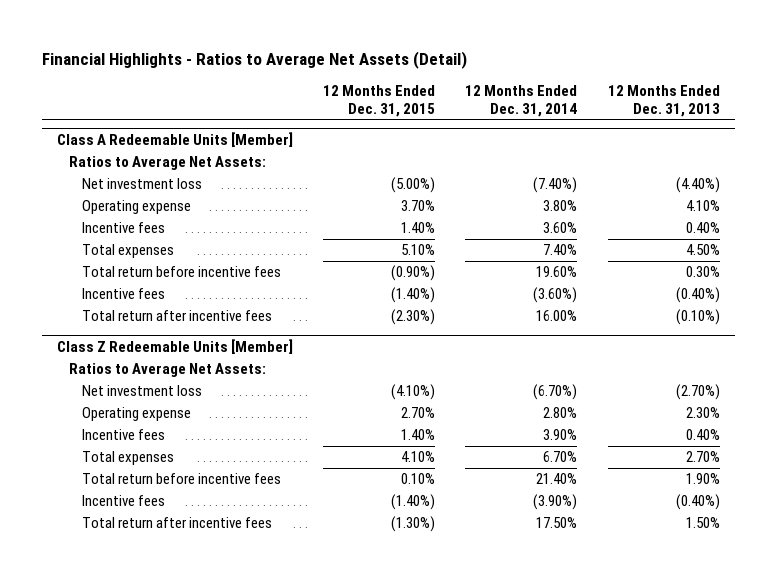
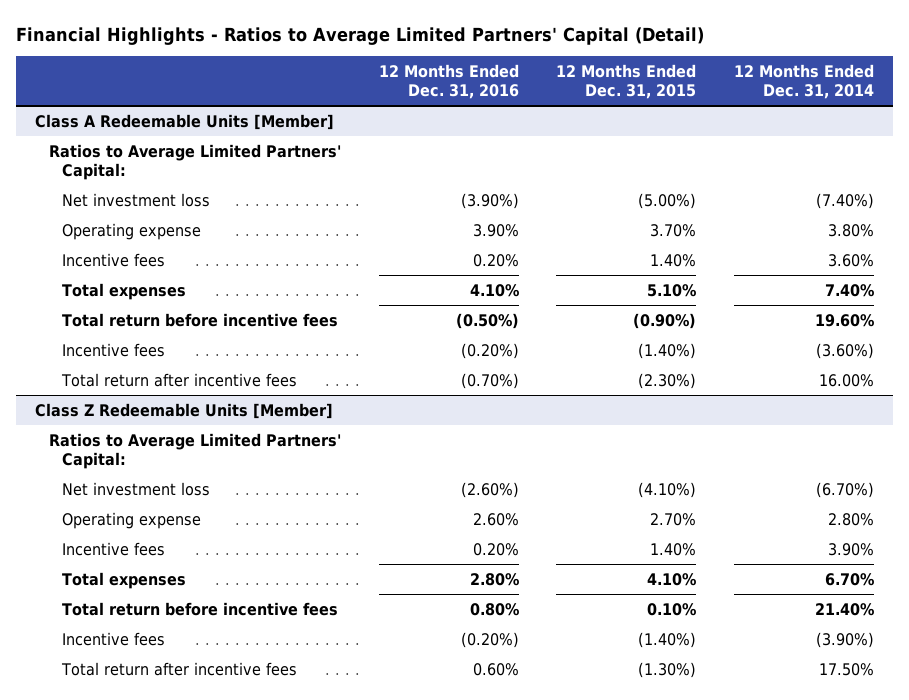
- Financial Highlights - Ratios to Average Net Assets (Detail)
+ Financial Highlights - Ratios to Average Limited Partners' Capital (Detail)
- | 12 Months Ended Dec. 31, 2015 | 12 Months Ended Dec. 31, 2014 | 12 Months Ended Dec. 31, 2013
+ | 12 Months Ended Dec. 31, 2016 | 12 Months Ended Dec. 31, 2015 | 12 Months Ended Dec. 31, 2014
@ Class A Redeemable Units [Member]
- Ratios to Average Net Assets:
+ Ratios to Average Limited Partners' Capital:
@ Class Z Redeemable Units [Member]
- Ratios to Average Net Assets:
+ Ratios to Average Limited Partners' Capital:

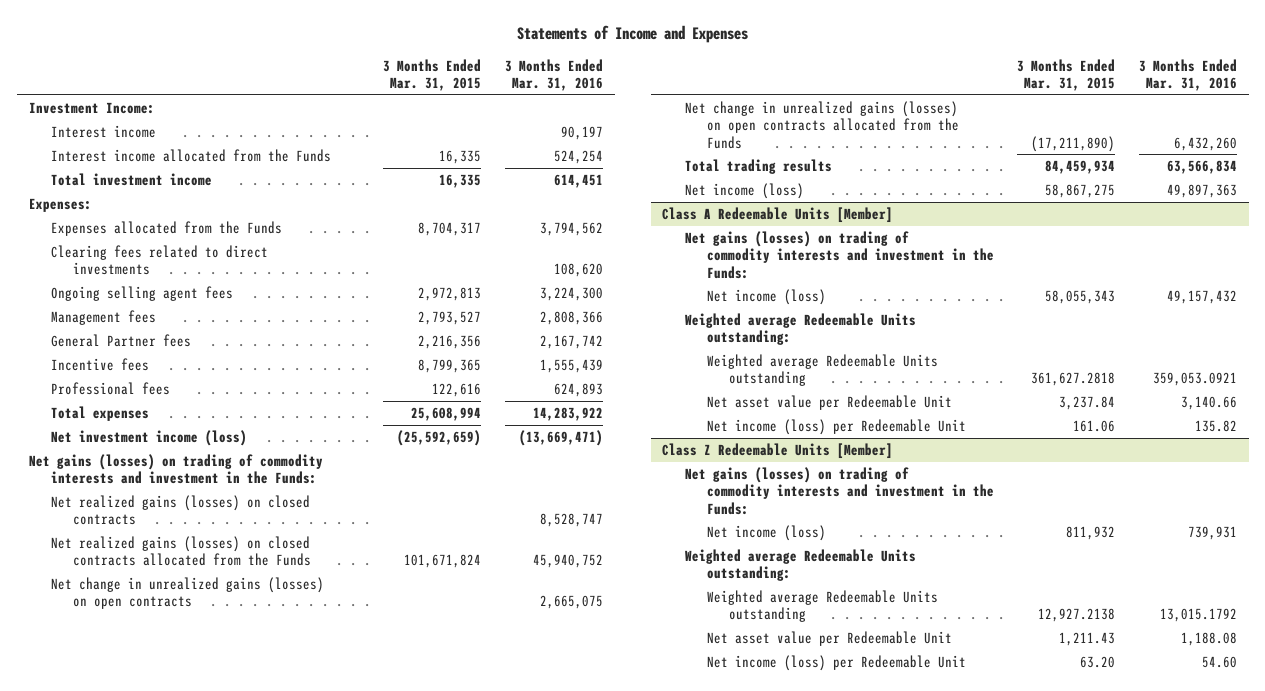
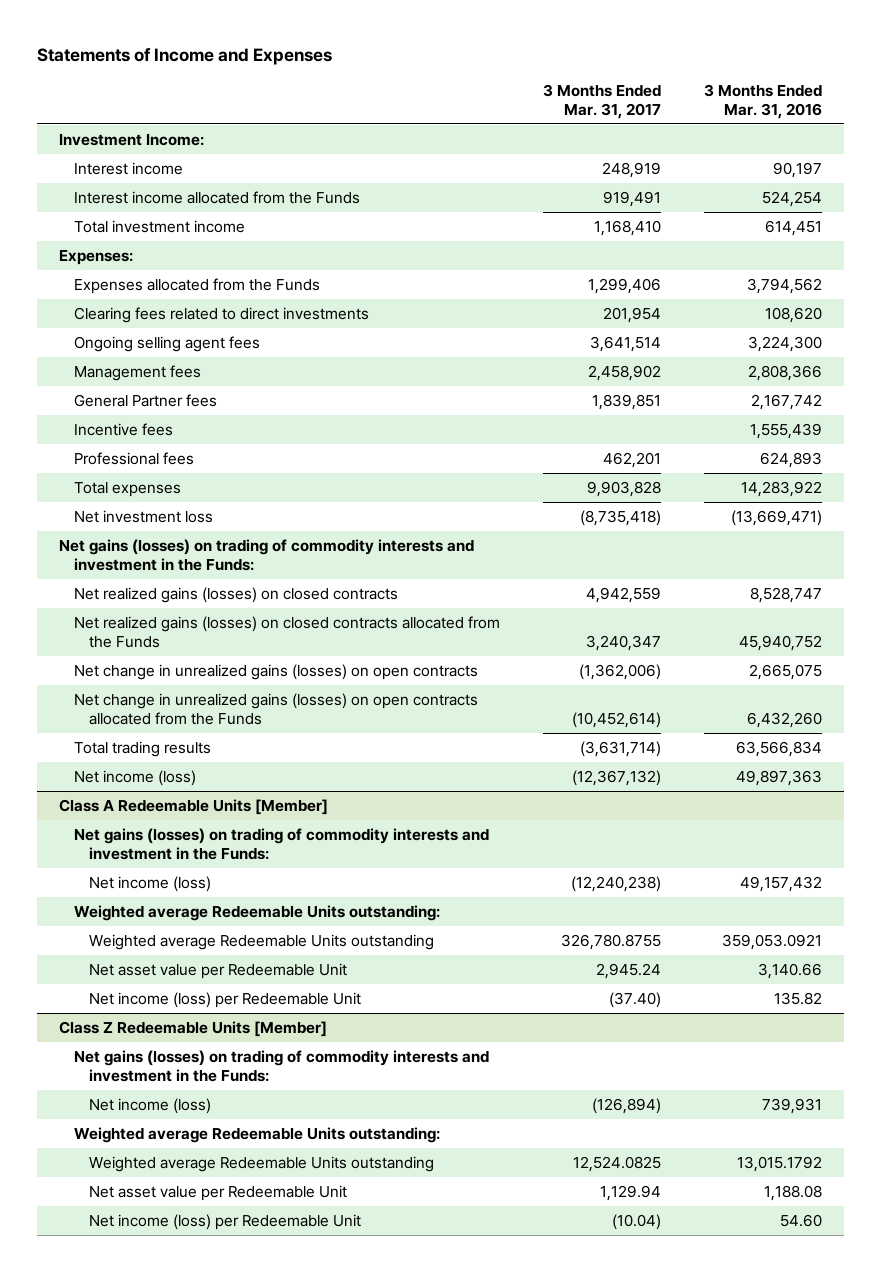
- | 3 Months Ended Mar. 31, 2015 | 3 Months Ended Mar. 31, 2016
+ | 3 Months Ended Mar. 31, 2017 | 3 Months Ended Mar. 31, 2016
- Net investment income (loss) | (25,592,659) | (13,669,471)
+ Net investment loss | (8,735,418) | (13,669,471)

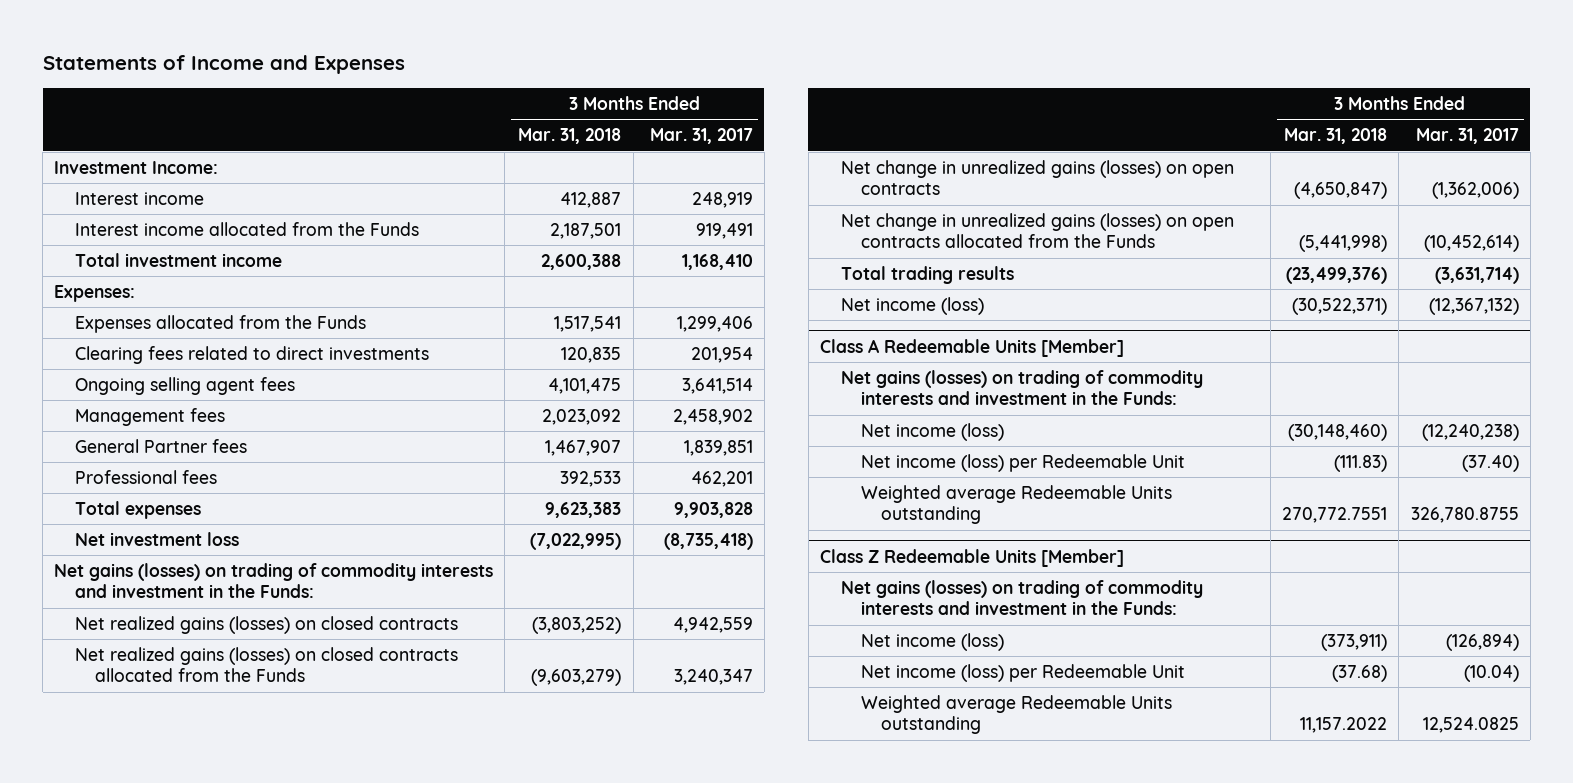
- | 3 Months Ended Mar. 31, 2017 | 3 Months Ended Mar. 31, 2016
+ | 3 Months Ended Mar. 31, 2018 | 3 Months Ended Mar. 31, 2017
- Incentive fees | | 1,555,439
@ Class A Redeemable Units [Member]
- Weighted average Redeemable Units outstanding:
- Net asset value per Redeemable Unit | 2,945.24 | 3,140.66
moved down: Weighted average Redeemable Units outstanding | 270,772.7551 | 326,780.8755
@ Class Z Redeemable Units [Member]
- Weighted average Redeemable Units outstanding:
- Net asset value per Redeemable Unit | 1,129.94 | 1,188.08
moved down: Weighted average Redeemable Units outstanding | 11,157.2022 | 12,524.0825

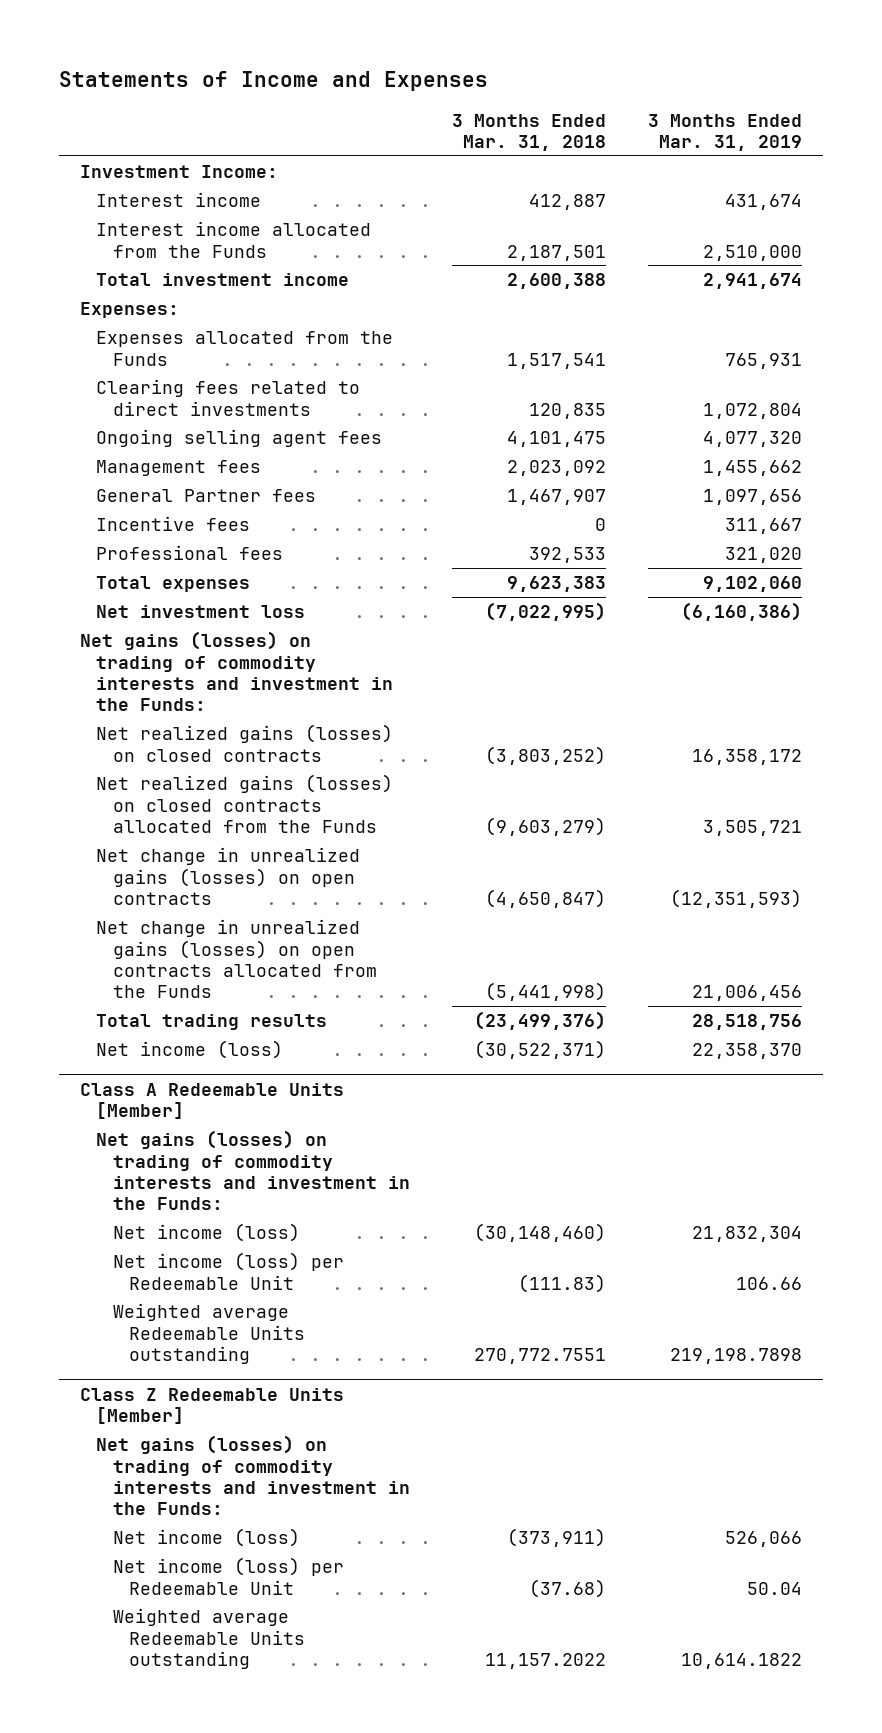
- | 3 Months Ended Mar. 31, 2018 | 3 Months Ended Mar. 31, 2017
+ | 3 Months Ended Mar. 31, 2018 | 3 Months Ended Mar. 31, 2019
+ Incentive fees | 0 | 311,667

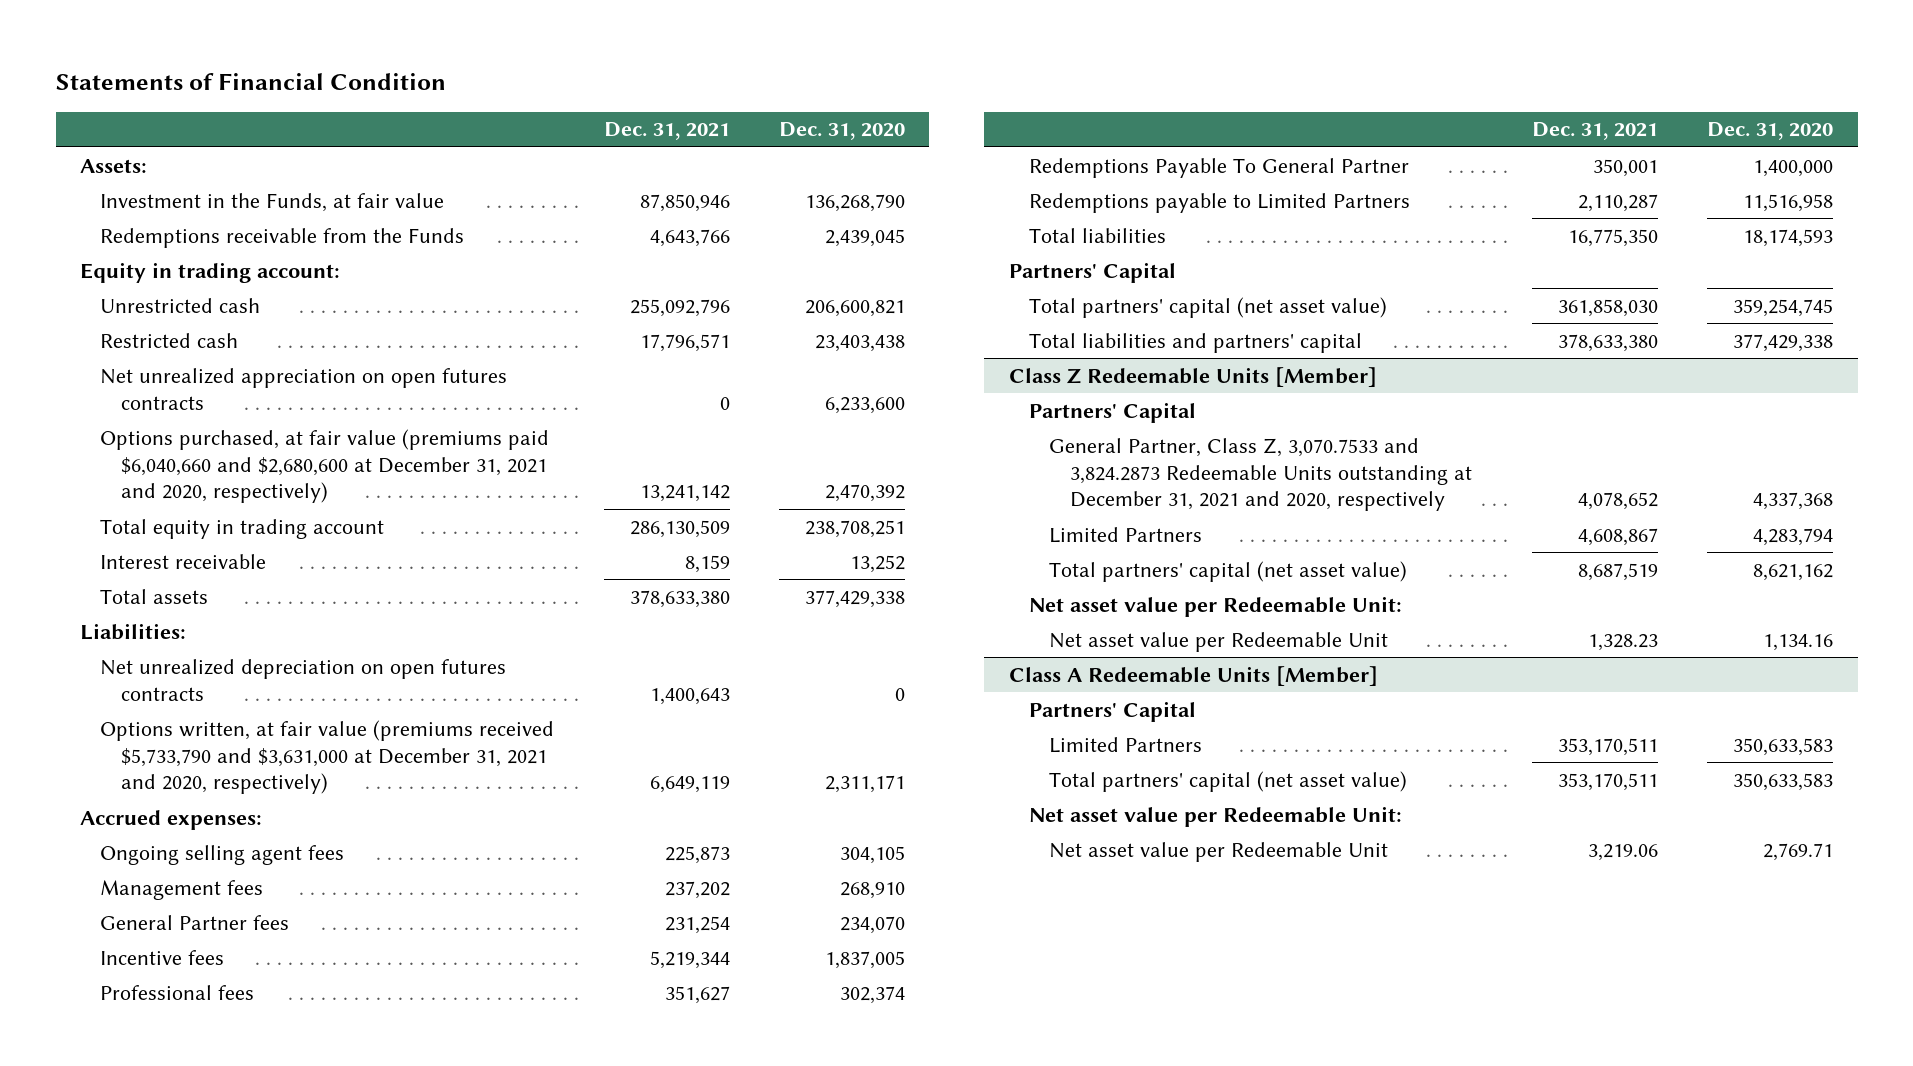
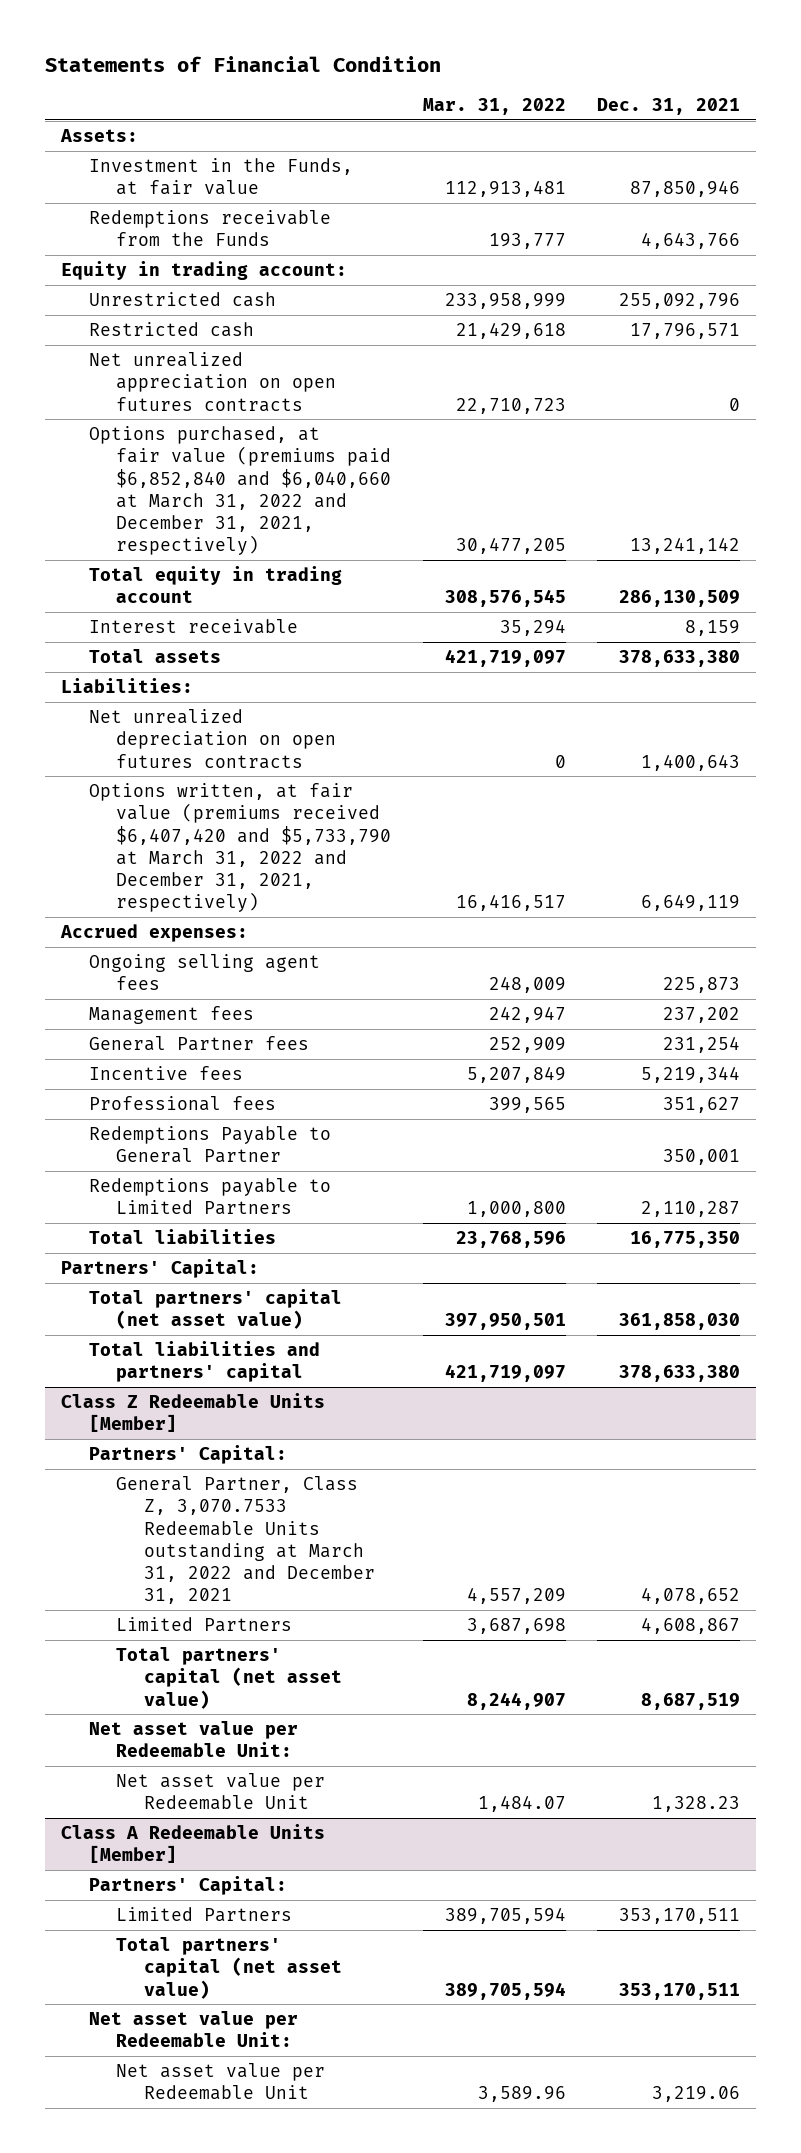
- | Dec. 31, 2021 | Dec. 31, 2020
+ | Mar. 31, 2022 | Dec. 31, 2021
- Options purchased, at fair value (premiums paid $6,040,660 and $2,680,600 at December 31, 2021 and 2020, respectively) | 13,241,142 | 2,470,392
+ Options purchased, at fair value (premiums paid $6,852,840 and $6,040,660 at March 31, 2022 and December 31, 2021, respectively) | 30,477,205 | 13,241,142
- Options written, at fair value (premiums received $5,733,790 and $3,631,000 at December 31, 2021 and 2020, respectively) | 6,649,119 | 2,311,171
+ Options written, at fair value (premiums received $6,407,420 and $5,733,790 at March 31, 2022 and December 31, 2021, respectively) | 16,416,517 | 6,649,119
- Redemptions Payable To General Partner | 350,001 | 1,400,000
+ Redemptions Payable to General Partner | | 350,001
- Partners' Capital
+ Partners' Capital:
@ Class Z Redeemable Units [Member]
- Partners' Capital
- General Partner, Class Z, 3,070.7533 and 3,824.2873 Redeemable Units outstanding at December 31, 2021 and 2020, respectively | 4,078,652 | 4,337,368
+ Partners' Capital:
+ General Partner, Class Z, 3,070.7533 Redeemable Units outstanding at March 31, 2022 and December 31, 2021 | 4,557,209 | 4,078,652
@ Class A Redeemable Units [Member]
- Partners' Capital
+ Partners' Capital:

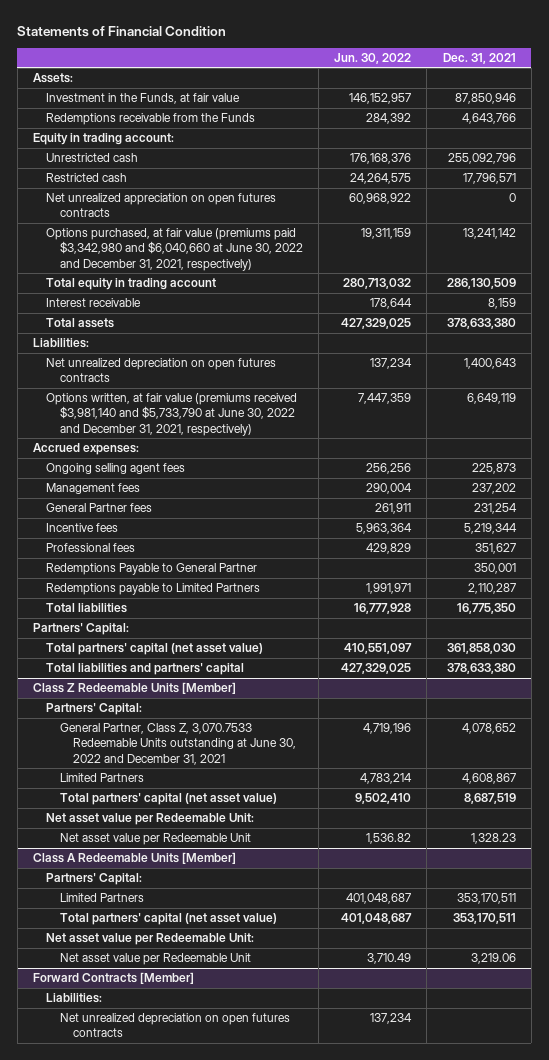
- | Mar. 31, 2022 | Dec. 31, 2021
+ | Jun. 30, 2022 | Dec. 31, 2021
- Options purchased, at fair value (premiums paid $6,852,840 and $6,040,660 at March 31, 2022 and December 31, 2021, respectively) | 30,477,205 | 13,241,142
+ Options purchased, at fair value (premiums paid $3,342,980 and $6,040,660 at June 30, 2022 and December 31, 2021, respectively) | 19,311,159 | 13,241,142
- Options written, at fair value (premiums received $6,407,420 and $5,733,790 at March 31, 2022 and December 31, 2021, respectively) | 16,416,517 | 6,649,119
+ Options written, at fair value (premiums received $3,981,140 and $5,733,790 at June 30, 2022 and December 31, 2021, respectively) | 7,447,359 | 6,649,119
@ Class Z Redeemable Units [Member]
- General Partner, Class Z, 3,070.7533 Redeemable Units outstanding at March 31, 2022 and December 31, 2021 | 4,557,209 | 4,078,652
+ General Partner, Class Z, 3,070.7533 Redeemable Units outstanding at June 30, 2022 and December 31, 2021 | 4,719,196 | 4,078,652
+ Forward Contracts [Member]
+ Liabilities:
+ Net unrealized depreciation on open futures contracts | 137,234 |

